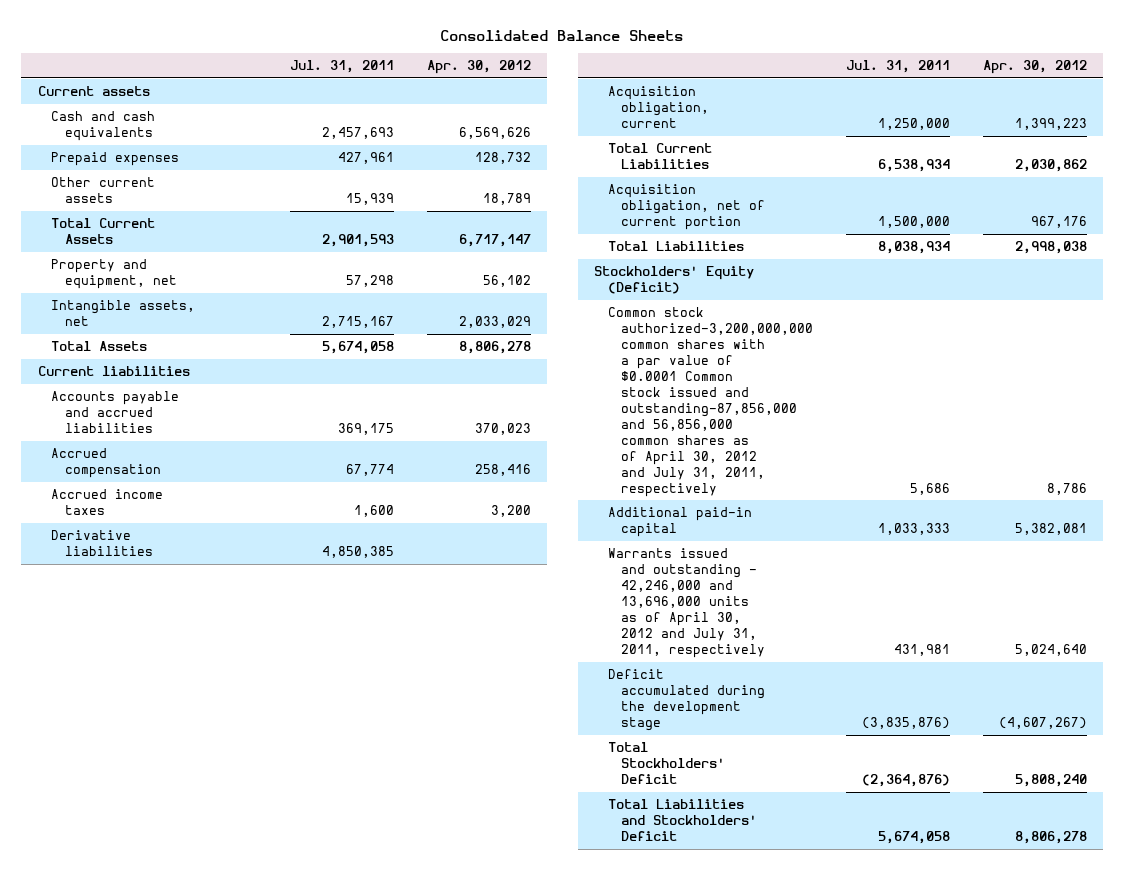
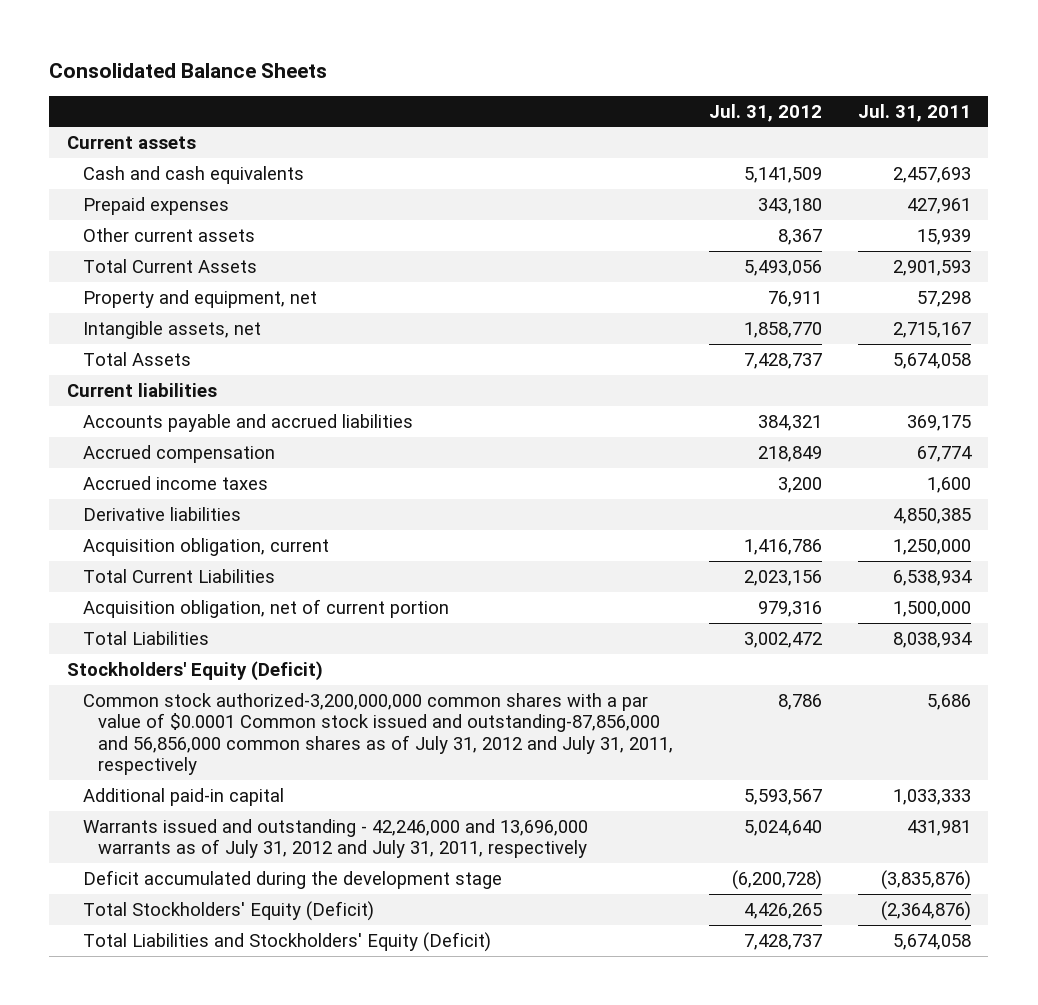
- | Jul. 31, 2011 | Apr. 30, 2012
+ | Jul. 31, 2012 | Jul. 31, 2011
- Common stock authorized-3,200,000,000 common shares with a par value of $0.0001 Common stock issued and outstanding-87,856,000 and 56,856,000 common shares as of April 30, 2012 and July 31, 2011, respectively | 5,686 | 8,786
+ Common stock authorized-3,200,000,000 common shares with a par value of $0.0001 Common stock issued and outstanding-87,856,000 and 56,856,000 common shares as of July 31, 2012 and July 31, 2011, respectively | 8,786 | 5,686
- Warrants issued and outstanding - 42,246,000 and 13,696,000 units as of April 30, 2012 and July 31, 2011, respectively | 431,981 | 5,024,640
+ Warrants issued and outstanding - 42,246,000 and 13,696,000 warrants as of July 31, 2012 and July 31, 2011, respectively | 5,024,640 | 431,981
- Total Stockholders' Deficit | (2,364,876) | 5,808,240
- Total Liabilities and Stockholders' Deficit | 5,674,058 | 8,806,278
+ Total Stockholders' Equity (Deficit) | 4,426,265 | (2,364,876)
+ Total Liabilities and Stockholders' Equity (Deficit) | 7,428,737 | 5,674,058

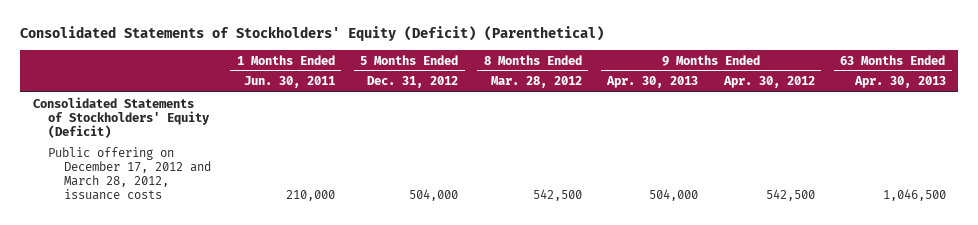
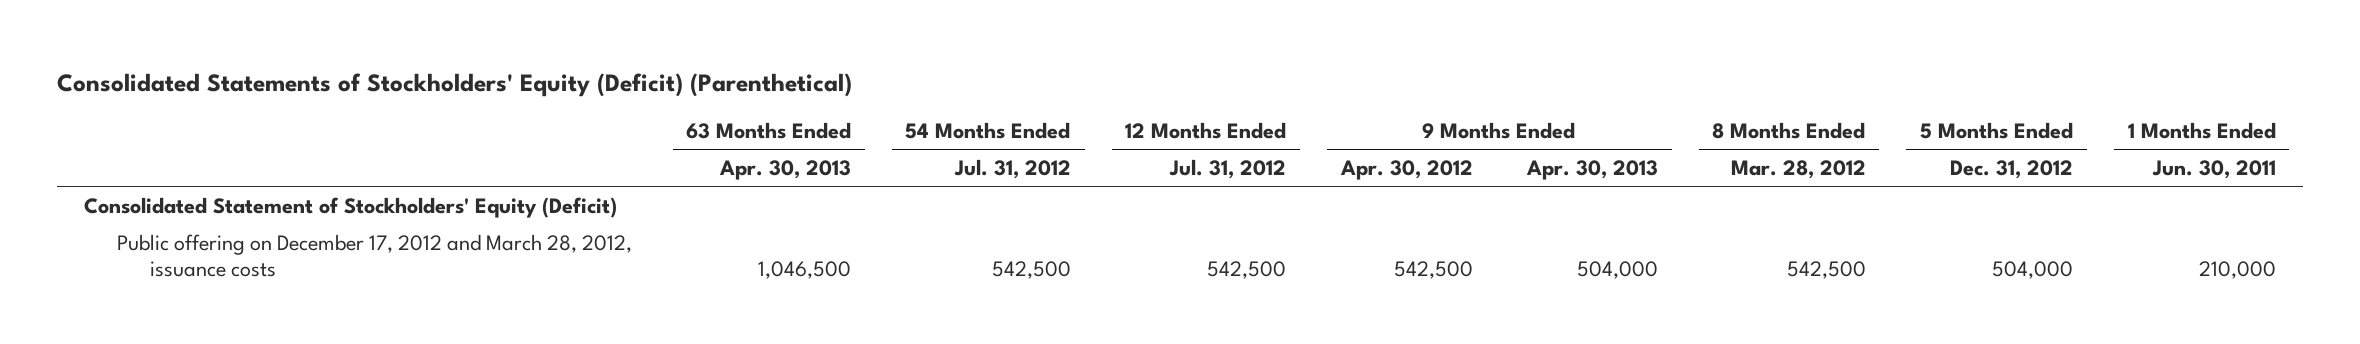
- | 1 Months Ended Jun. 30, 2011 | 5 Months Ended Dec. 31, 2012 | 8 Months Ended Mar. 28, 2012 | 9 Months Ended Apr. 30, 2013 | 9 Months Ended Apr. 30, 2012 | 63 Months Ended Apr. 30, 2013
+ | 63 Months Ended Apr. 30, 2013 | 54 Months Ended Jul. 31, 2012 | 12 Months Ended Jul. 31, 2012 | 9 Months Ended Apr. 30, 2012 | 9 Months Ended Apr. 30, 2013 | 8 Months Ended Mar. 28, 2012 | 5 Months Ended Dec. 31, 2012 | 1 Months Ended Jun. 30, 2011
- Consolidated Statements of Stockholders' Equity (Deficit)
+ Consolidated Statement of Stockholders' Equity (Deficit)

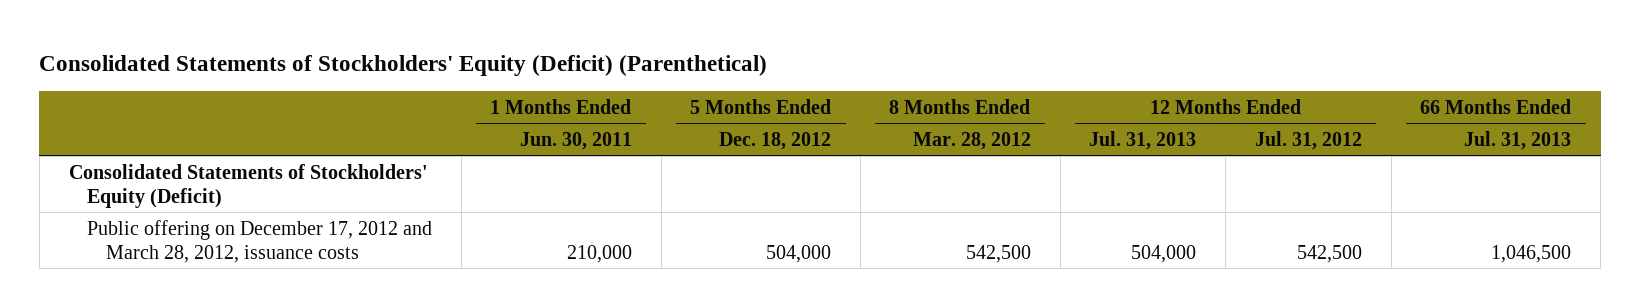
- | 63 Months Ended Apr. 30, 2013 | 54 Months Ended Jul. 31, 2012 | 12 Months Ended Jul. 31, 2012 | 9 Months Ended Apr. 30, 2012 | 9 Months Ended Apr. 30, 2013 | 8 Months Ended Mar. 28, 2012 | 5 Months Ended Dec. 31, 2012 | 1 Months Ended Jun. 30, 2011
+ | 1 Months Ended Jun. 30, 2011 | 5 Months Ended Dec. 18, 2012 | 8 Months Ended Mar. 28, 2012 | 12 Months Ended Jul. 31, 2013 | 12 Months Ended Jul. 31, 2012 | 66 Months Ended Jul. 31, 2013
- Consolidated Statement of Stockholders' Equity (Deficit)
+ Consolidated Statements of Stockholders' Equity (Deficit)

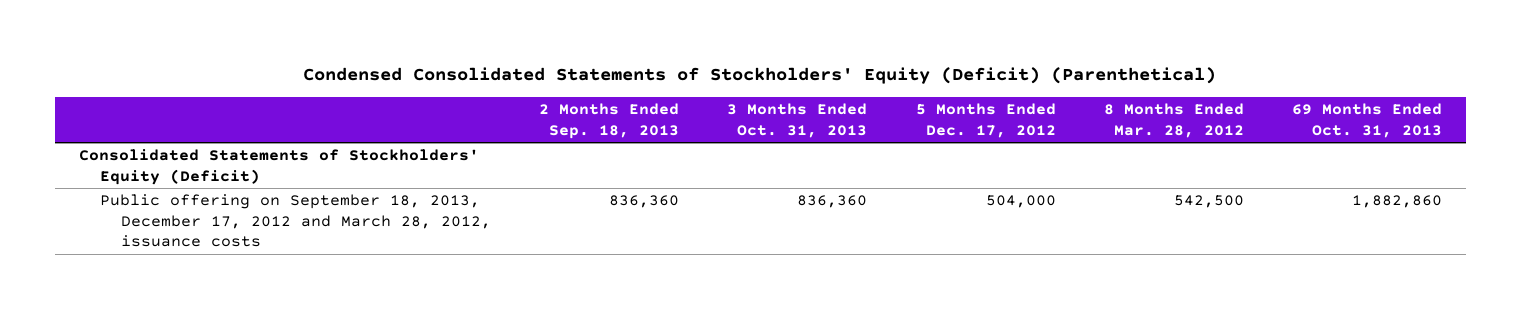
- Consolidated Statements of Stockholders' Equity (Deficit) (Parenthetical)
+ Condensed Consolidated Statements of Stockholders' Equity (Deficit) (Parenthetical)
- | 1 Months Ended Jun. 30, 2011 | 5 Months Ended Dec. 18, 2012 | 8 Months Ended Mar. 28, 2012 | 12 Months Ended Jul. 31, 2013 | 12 Months Ended Jul. 31, 2012 | 66 Months Ended Jul. 31, 2013
+ | 2 Months Ended Sep. 18, 2013 | 3 Months Ended Oct. 31, 2013 | 5 Months Ended Dec. 17, 2012 | 8 Months Ended Mar. 28, 2012 | 69 Months Ended Oct. 31, 2013
- Public offering on December 17, 2012 and March 28, 2012, issuance costs | 210,000 | 504,000 | 542,500 | 504,000 | 542,500 | 1,046,500
+ Public offering on September 18, 2013, December 17, 2012 and March 28, 2012, issuance costs | 836,360 | 836,360 | 504,000 | 542,500 | 1,882,860

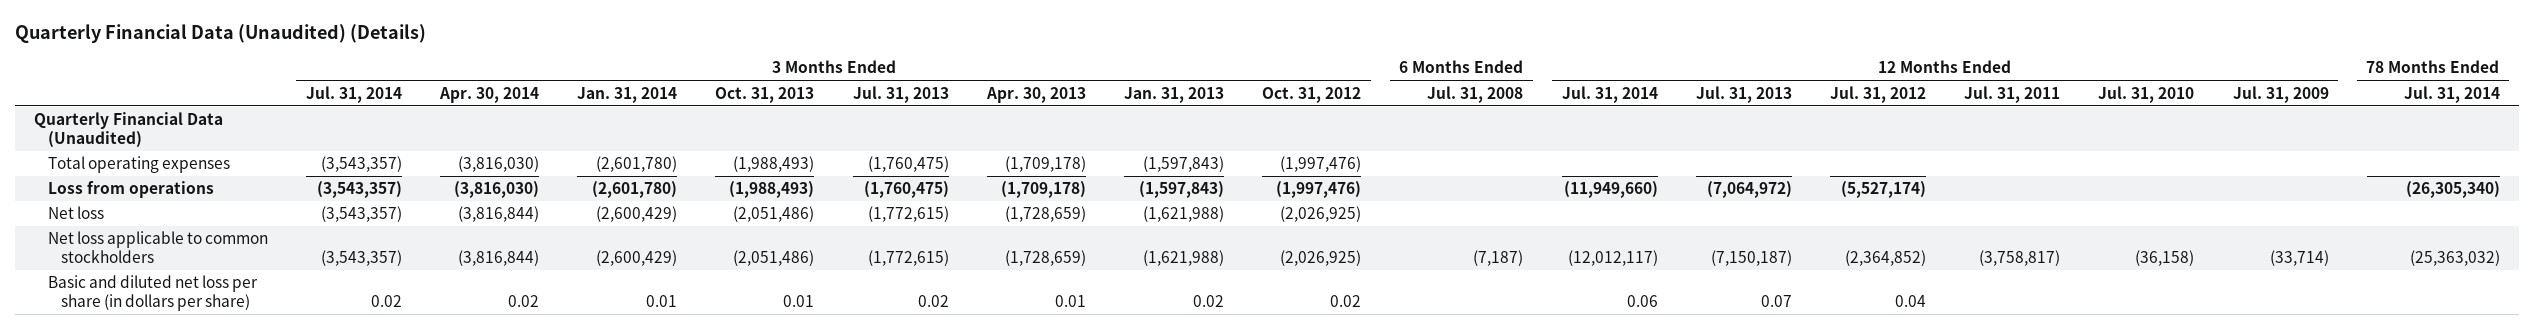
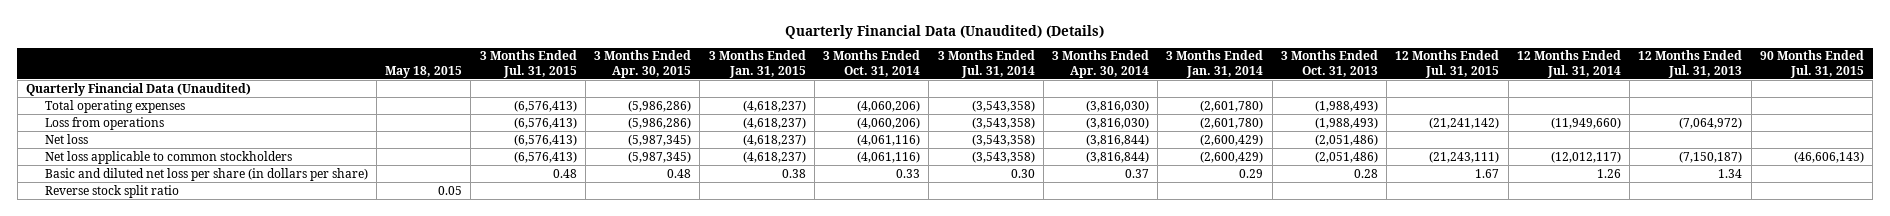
- | 3 Months Ended Jul. 31, 2014 | 3 Months Ended Apr. 30, 2014 | 3 Months Ended Jan. 31, 2014 | 3 Months Ended Oct. 31, 2013 | 3 Months Ended Jul. 31, 2013 | 3 Months Ended Apr. 30, 2013 | 3 Months Ended Jan. 31, 2013 | 3 Months Ended Oct. 31, 2012 | 6 Months Ended Jul. 31, 2008 | 12 Months Ended Jul. 31, 2014 | 12 Months Ended Jul. 31, 2013 | 12 Months Ended Jul. 31, 2012 | 12 Months Ended Jul. 31, 2011 | 12 Months Ended Jul. 31, 2010 | 12 Months Ended Jul. 31, 2009 | 78 Months Ended Jul. 31, 2014
+ | May 18, 2015 | 3 Months Ended Jul. 31, 2015 | 3 Months Ended Apr. 30, 2015 | 3 Months Ended Jan. 31, 2015 | 3 Months Ended Oct. 31, 2014 | 3 Months Ended Jul. 31, 2014 | 3 Months Ended Apr. 30, 2014 | 3 Months Ended Jan. 31, 2014 | 3 Months Ended Oct. 31, 2013 | 12 Months Ended Jul. 31, 2015 | 12 Months Ended Jul. 31, 2014 | 12 Months Ended Jul. 31, 2013 | 90 Months Ended Jul. 31, 2015
- Total operating expenses | (3,543,357) | (3,816,030) | (2,601,780) | (1,988,493) | (1,760,475) | (1,709,178) | (1,597,843) | (1,997,476) | | | | | | | |
- Loss from operations | (3,543,357) | (3,816,030) | (2,601,780) | (1,988,493) | (1,760,475) | (1,709,178) | (1,597,843) | (1,997,476) | | (11,949,660) | (7,064,972) | (5,527,174) | | | | (26,305,340)
- Net loss | (3,543,357) | (3,816,844) | (2,600,429) | (2,051,486) | (1,772,615) | (1,728,659) | (1,621,988) | (2,026,925) | | | | | | | |
- Net loss applicable to common stockholders | (3,543,357) | (3,816,844) | (2,600,429) | (2,051,486) | (1,772,615) | (1,728,659) | (1,621,988) | (2,026,925) | (7,187) | (12,012,117) | (7,150,187) | (2,364,852) | (3,758,817) | (36,158) | (33,714) | (25,363,032)
- Basic and diluted net loss per share (in dollars per share) | 0.02 | 0.02 | 0.01 | 0.01 | 0.02 | 0.01 | 0.02 | 0.02 | | 0.06 | 0.07 | 0.04 | | | |
+ Total operating expenses | | (6,576,413) | (5,986,286) | (4,618,237) | (4,060,206) | (3,543,358) | (3,816,030) | (2,601,780) | (1,988,493) | | | |
+ Loss from operations | | (6,576,413) | (5,986,286) | (4,618,237) | (4,060,206) | (3,543,358) | (3,816,030) | (2,601,780) | (1,988,493) | (21,241,142) | (11,949,660) | (7,064,972) |
+ Net loss | | (6,576,413) | (5,987,345) | (4,618,237) | (4,061,116) | (3,543,358) | (3,816,844) | (2,600,429) | (2,051,486) | | | |
+ Net loss applicable to common stockholders | | (6,576,413) | (5,987,345) | (4,618,237) | (4,061,116) | (3,543,358) | (3,816,844) | (2,600,429) | (2,051,486) | (21,243,111) | (12,012,117) | (7,150,187) | (46,606,143)
+ Basic and diluted net loss per share (in dollars per share) | | 0.48 | 0.48 | 0.38 | 0.33 | 0.30 | 0.37 | 0.29 | 0.28 | 1.67 | 1.26 | 1.34 |
+ Reverse stock split ratio | 0.05 | | | | | | | | | | | |

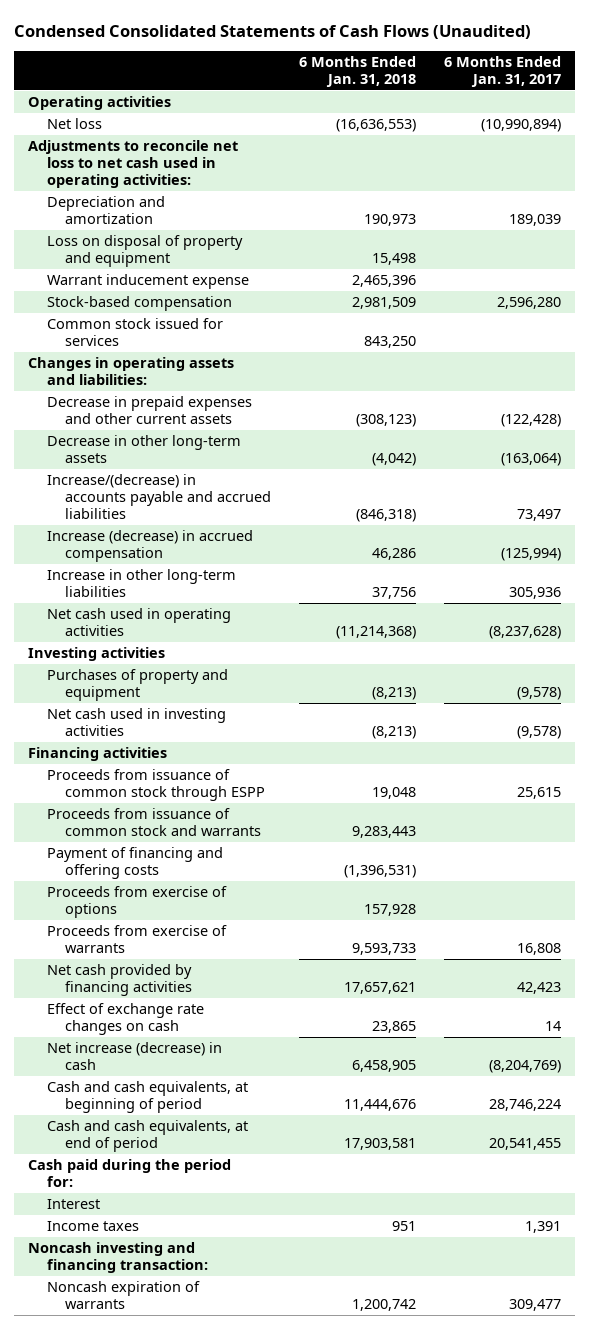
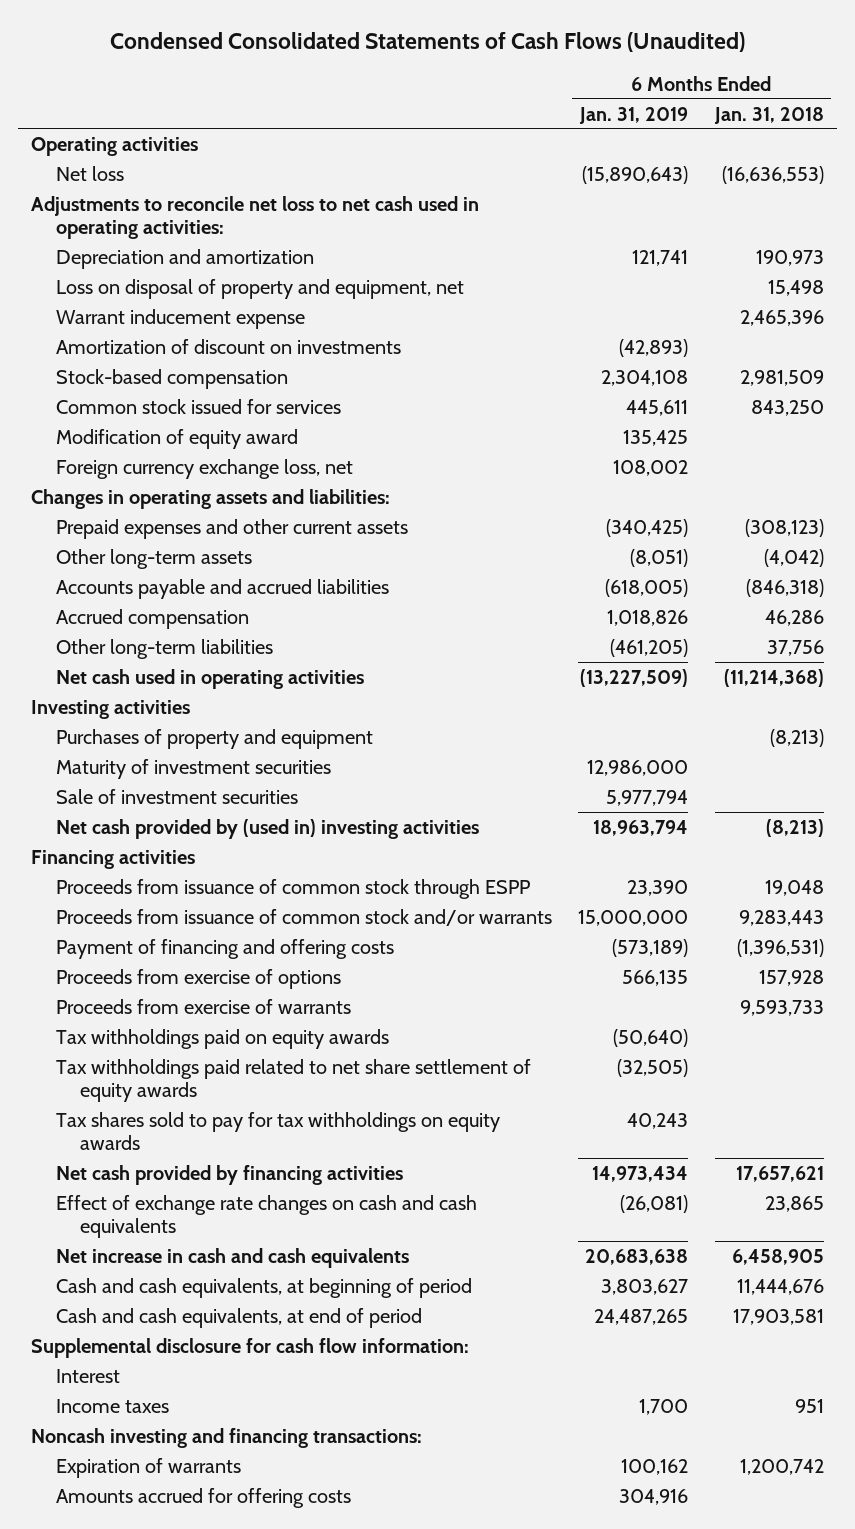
- | 6 Months Ended Jan. 31, 2018 | 6 Months Ended Jan. 31, 2017
+ | 6 Months Ended Jan. 31, 2019 | 6 Months Ended Jan. 31, 2018
- Loss on disposal of property and equipment | 15,498 |
+ Loss on disposal of property and equipment, net | | 15,498
+ Amortization of discount on investments | (42,893) |
+ Modification of equity award | 135,425 |
+ Foreign currency exchange loss, net | 108,002 |
- Decrease in prepaid expenses and other current assets | (308,123) | (122,428)
- Decrease in other long-term assets | (4,042) | (163,064)
- Increase/(decrease) in accounts payable and accrued liabilities | (846,318) | 73,497
- Increase (decrease) in accrued compensation | 46,286 | (125,994)
- Increase in other long-term liabilities | 37,756 | 305,936
+ Prepaid expenses and other current assets | (340,425) | (308,123)
+ Other long-term assets | (8,051) | (4,042)
+ Accounts payable and accrued liabilities | (618,005) | (846,318)
+ Accrued compensation | 1,018,826 | 46,286
+ Other long-term liabilities | (461,205) | 37,756
- Net cash used in investing activities | (8,213) | (9,578)
+ Maturity of investment securities | 12,986,000 |
+ Sale of investment securities | 5,977,794 |
+ Net cash provided by (used in) investing activities | 18,963,794 | (8,213)
- Proceeds from issuance of common stock and warrants | 9,283,443 |
+ Proceeds from issuance of common stock and/or warrants | 15,000,000 | 9,283,443
+ Tax withholdings paid on equity awards | (50,640) |
+ Tax withholdings paid related to net share settlement of equity awards | (32,505) |
+ Tax shares sold to pay for tax withholdings on equity awards | 40,243 |
- Effect of exchange rate changes on cash | 23,865 | 14
- Net increase (decrease) in cash | 6,458,905 | (8,204,769)
+ Effect of exchange rate changes on cash and cash equivalents | (26,081) | 23,865
+ Net increase in cash and cash equivalents | 20,683,638 | 6,458,905
- Cash paid during the period for:
+ Supplemental disclosure for cash flow information:
- Noncash investing and financing transaction:
- Noncash expiration of warrants | 1,200,742 | 309,477
+ Noncash investing and financing transactions:
+ Expiration of warrants | 100,162 | 1,200,742
+ Amounts accrued for offering costs | 304,916 |

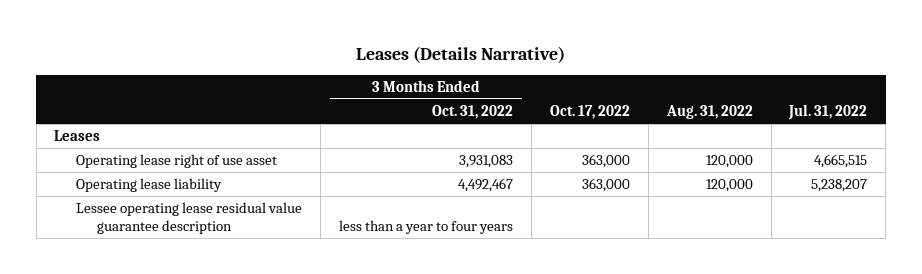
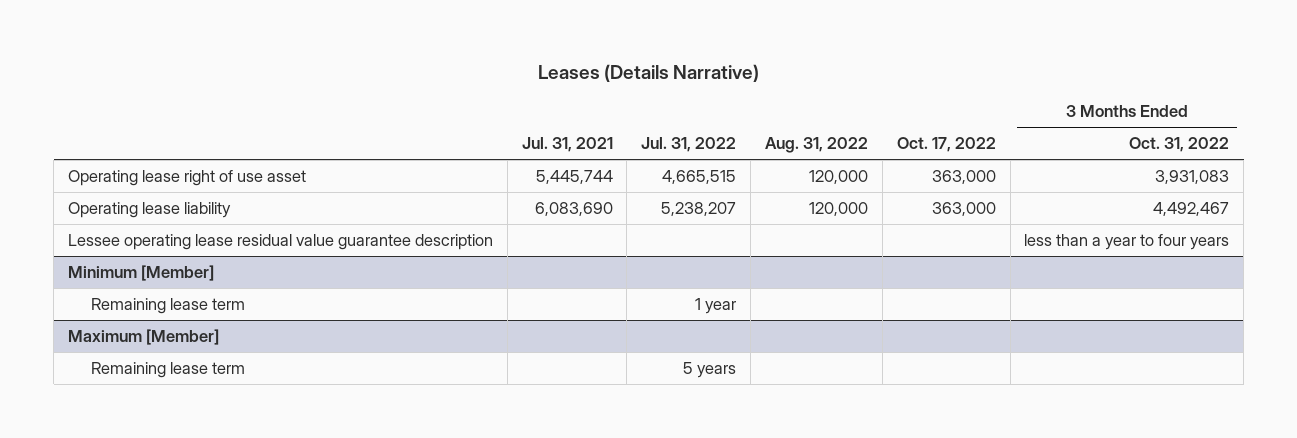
- | 3 Months Ended Oct. 31, 2022 | Oct. 17, 2022 | Aug. 31, 2022 | Jul. 31, 2022
+ | Jul. 31, 2021 | Jul. 31, 2022 | Aug. 31, 2022 | Oct. 17, 2022 | 3 Months Ended Oct. 31, 2022
- Leases
+ Minimum [Member]
+ Remaining lease term | | 1 year | | |
+ Maximum [Member]
+ Remaining lease term | | 5 years | | |

